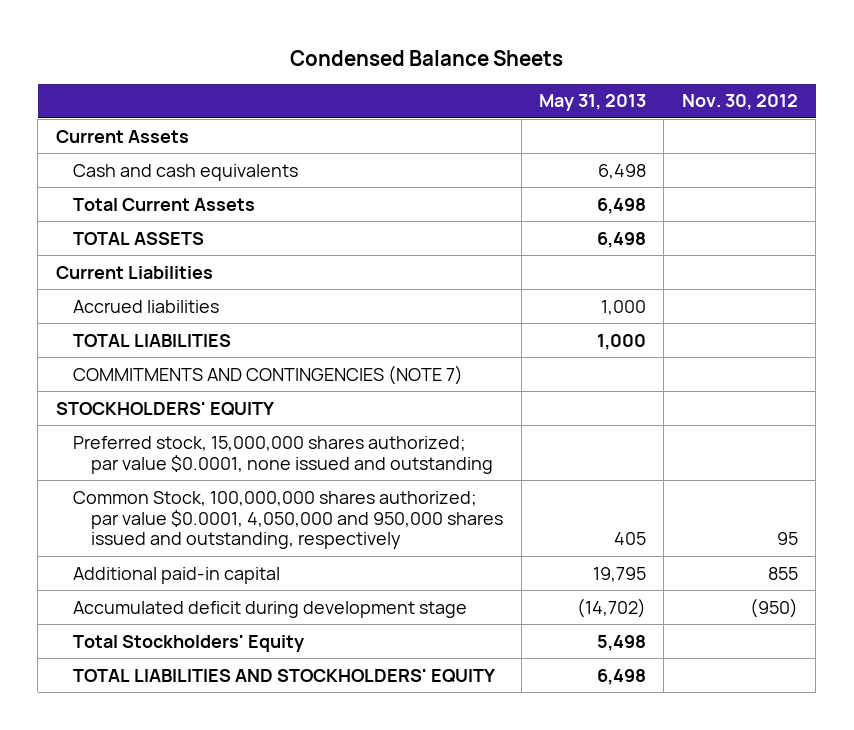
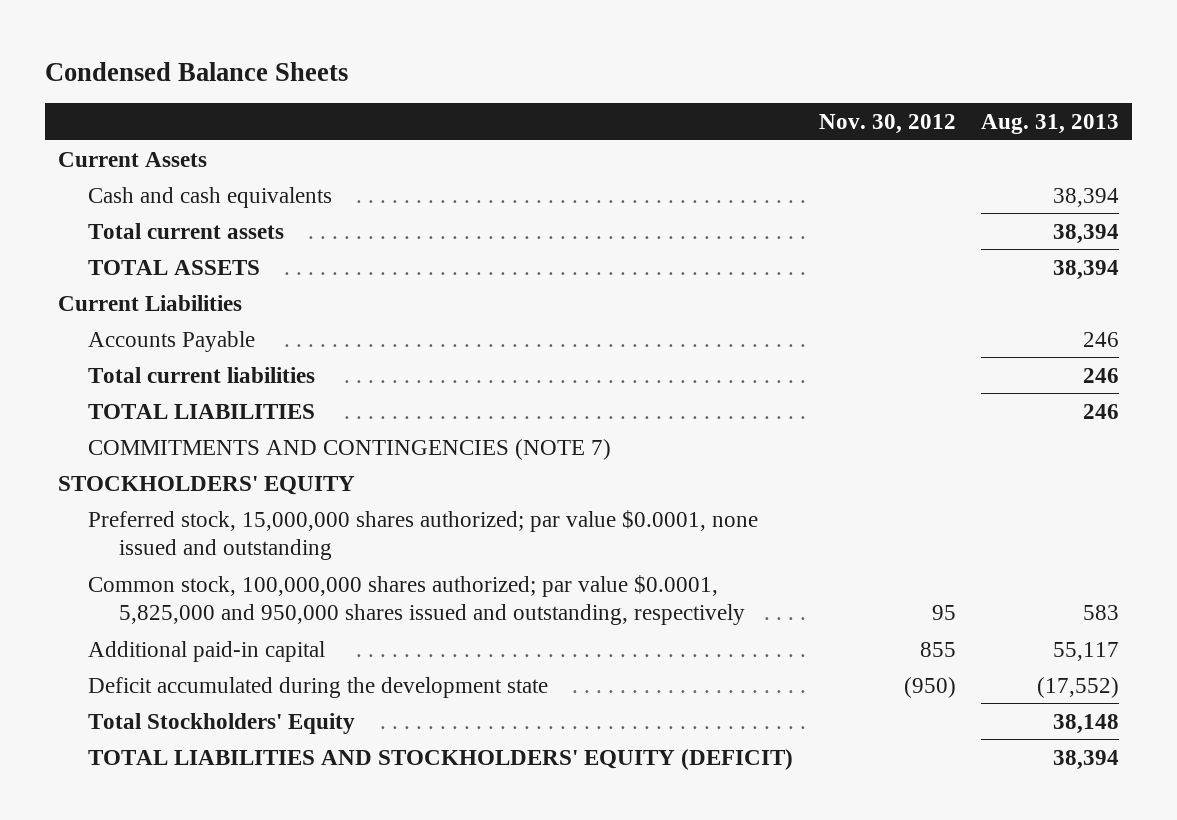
- | May 31, 2013 | Nov. 30, 2012
+ | Nov. 30, 2012 | Aug. 31, 2013
- Total Current Assets | 6,498 |
+ Total current assets | | 38,394
- Accrued liabilities | 1,000 |
+ Accounts Payable | | 246
+ Total current liabilities | | 246
- Common Stock, 100,000,000 shares authorized; par value $0.0001, 4,050,000 and 950,000 shares issued and outstanding, respectively | 405 | 95
+ Common stock, 100,000,000 shares authorized; par value $0.0001, 5,825,000 and 950,000 shares issued and outstanding, respectively | 95 | 583
- Accumulated deficit during development stage | (14,702) | (950)
+ Deficit accumulated during the development state | (950) | (17,552)
- TOTAL LIABILITIES AND STOCKHOLDERS' EQUITY | 6,498 |
+ TOTAL LIABILITIES AND STOCKHOLDERS' EQUITY (DEFICIT) | | 38,394

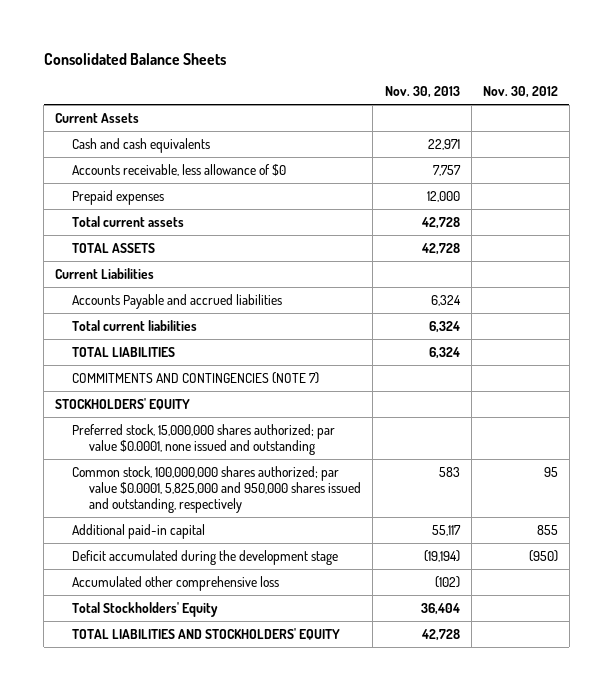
- Condensed Balance Sheets
+ Consolidated Balance Sheets
- | Nov. 30, 2012 | Aug. 31, 2013
+ | Nov. 30, 2013 | Nov. 30, 2012
+ Accounts receivable, less allowance of $0 | 7,757 |
+ Prepaid expenses | 12,000 |
- Accounts Payable | | 246
+ Accounts Payable and accrued liabilities | 6,324 |
- Deficit accumulated during the development state | (950) | (17,552)
+ Deficit accumulated during the development stage | (19,194) | (950)
+ Accumulated other comprehensive loss | (102) |
- TOTAL LIABILITIES AND STOCKHOLDERS' EQUITY (DEFICIT) | | 38,394
+ TOTAL LIABILITIES AND STOCKHOLDERS' EQUITY | 42,728 |

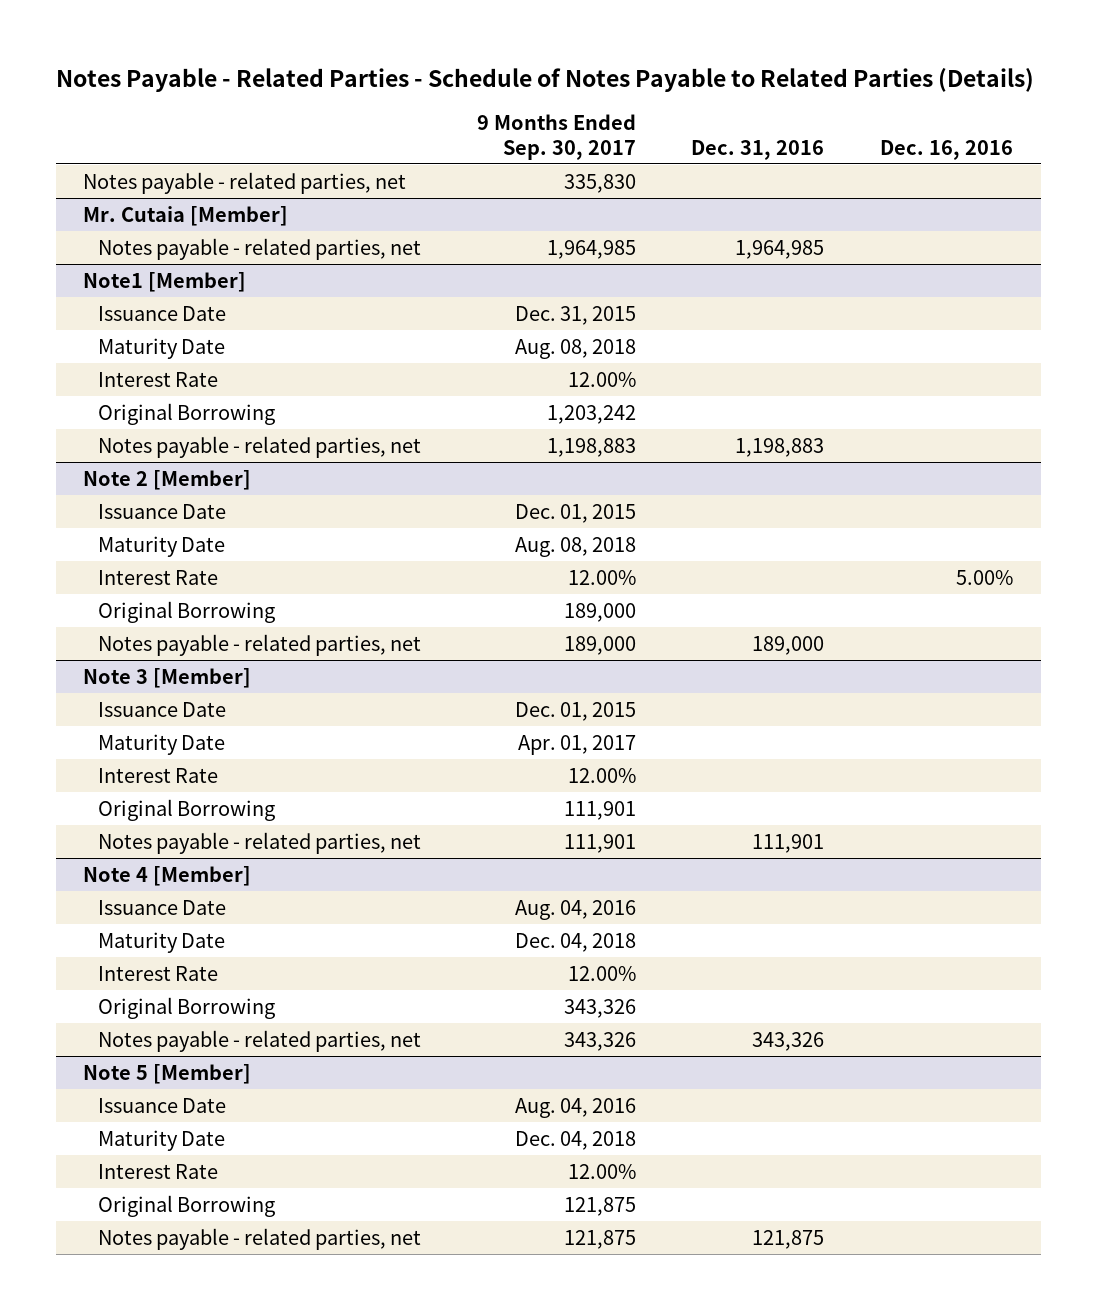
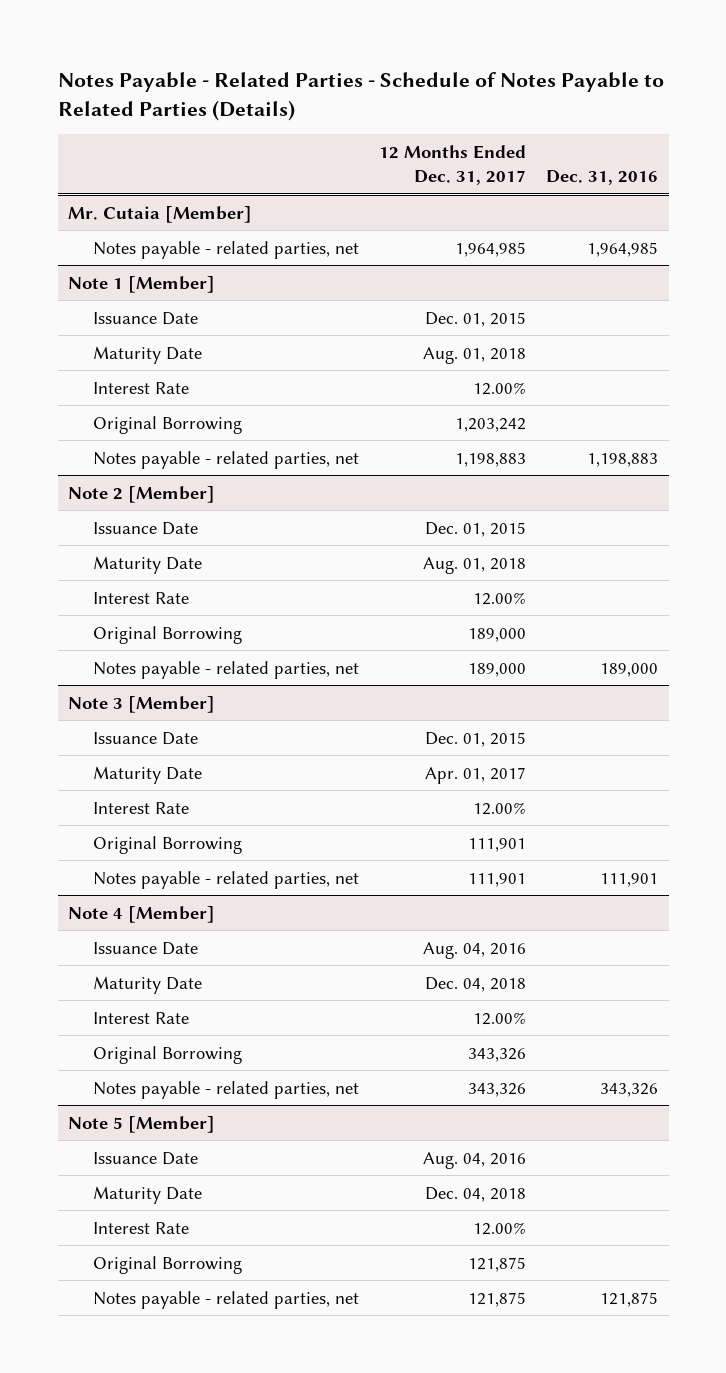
- | 9 Months Ended Sep. 30, 2017 | Dec. 31, 2016 | Dec. 16, 2016
+ | 12 Months Ended Dec. 31, 2017 | Dec. 31, 2016
- Notes payable - related parties, net | 335,830 | |
- Note1 [Member]
+ Note 1 [Member]

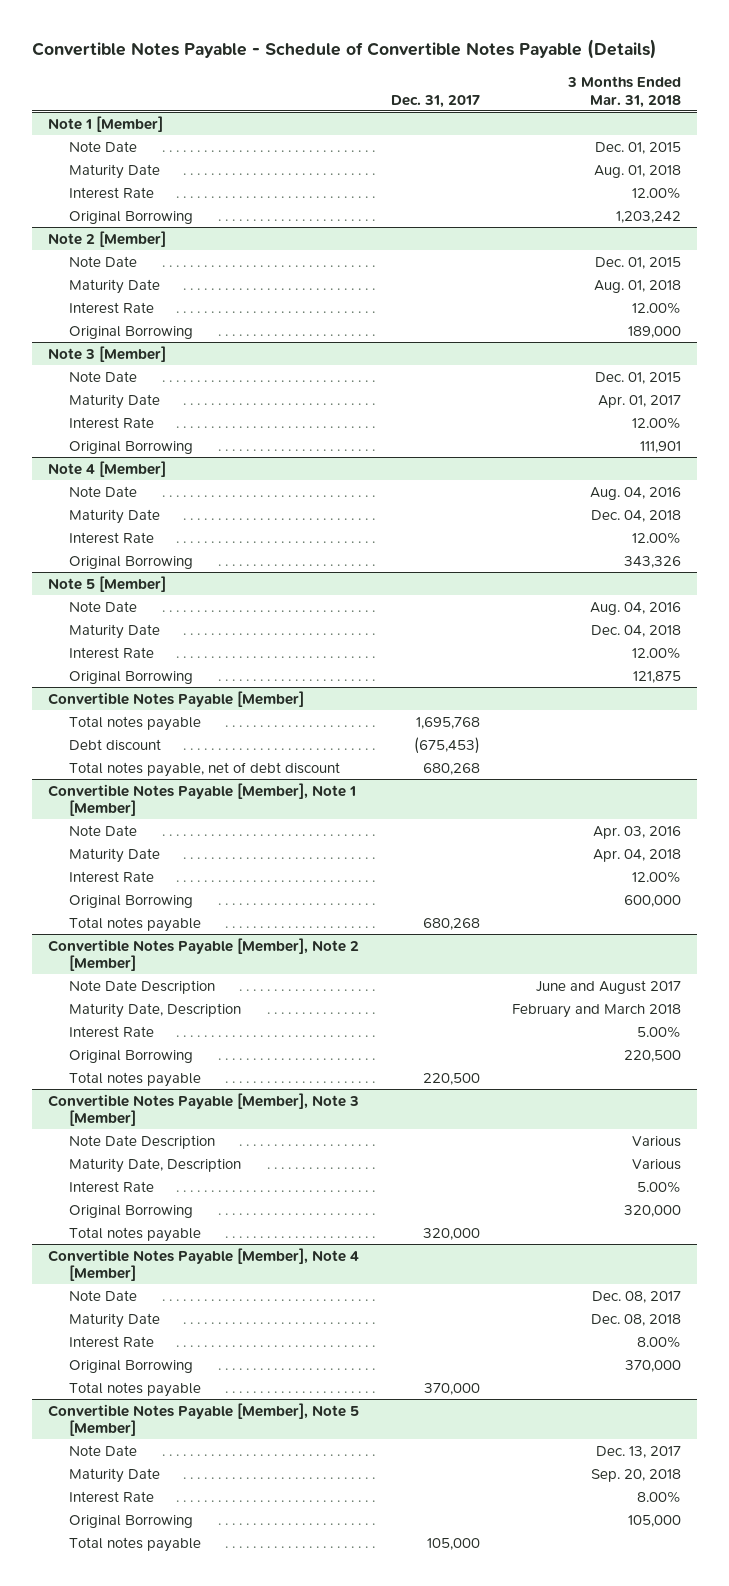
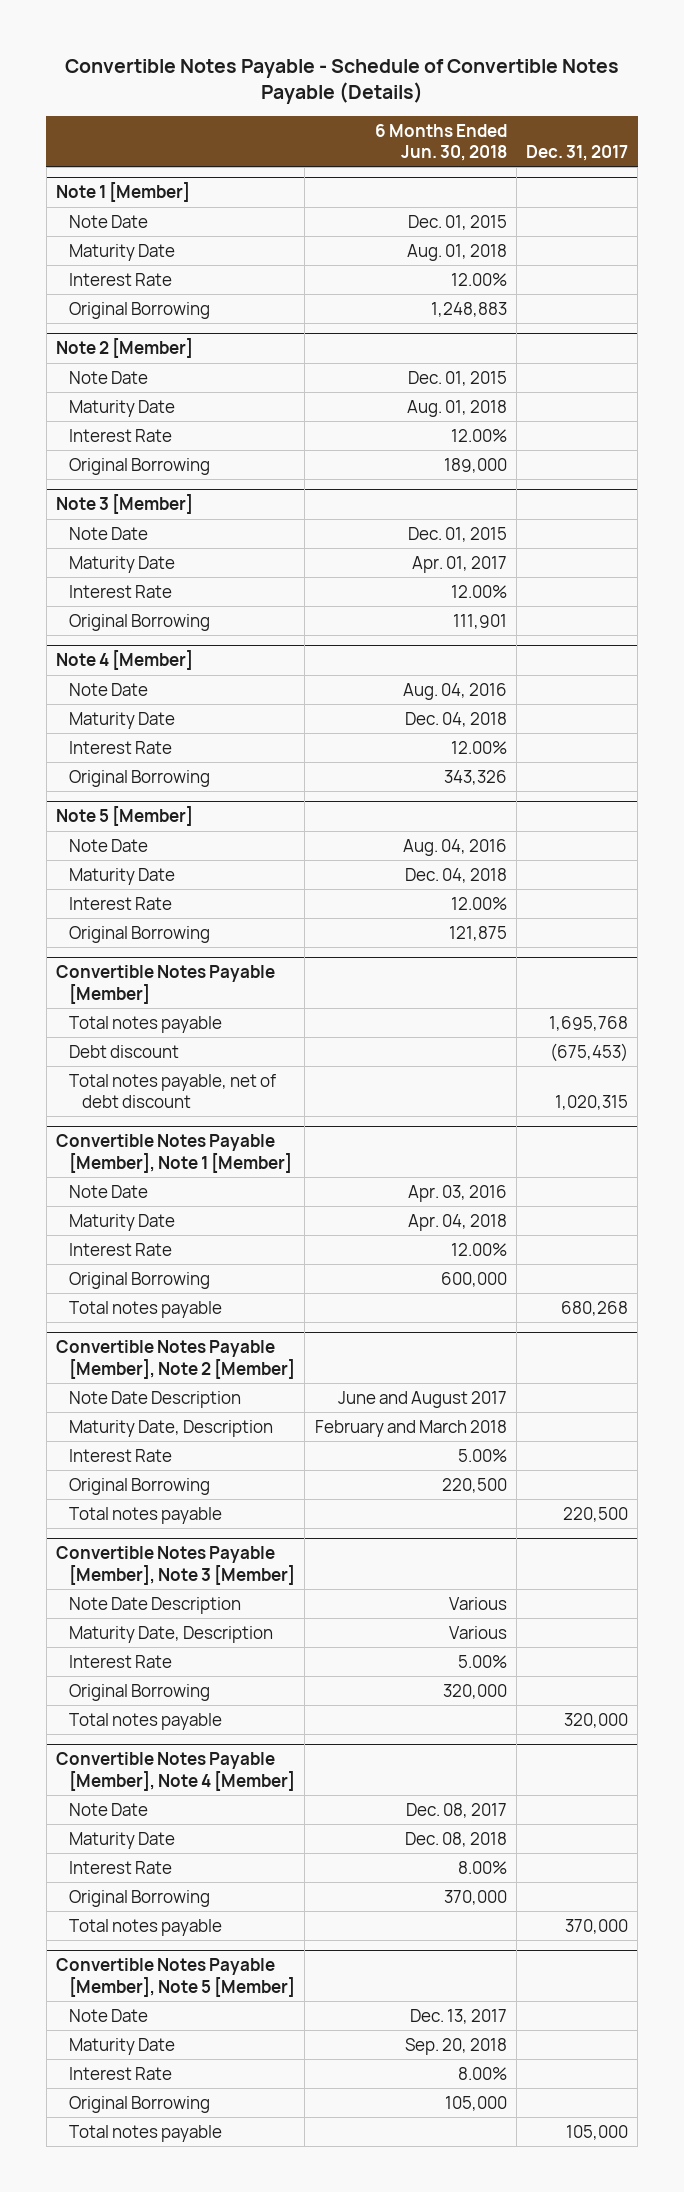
- | Dec. 31, 2017 | 3 Months Ended Mar. 31, 2018
+ | 6 Months Ended Jun. 30, 2018 | Dec. 31, 2017
@ Convertible Notes Payable [Member]
- Total notes payable, net of debt discount | 680,268 |
+ Total notes payable, net of debt discount | | 1,020,315

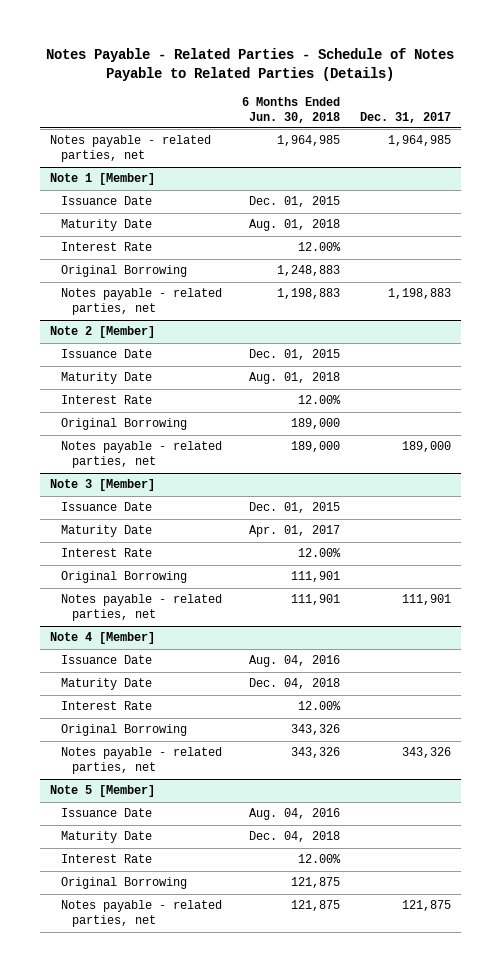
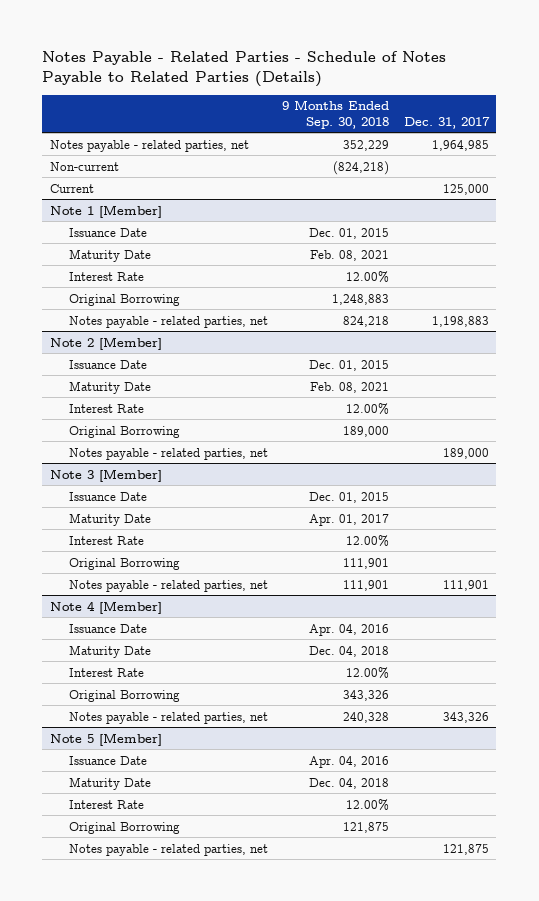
- | 6 Months Ended Jun. 30, 2018 | Dec. 31, 2017
+ | 9 Months Ended Sep. 30, 2018 | Dec. 31, 2017
+ Non-current | (824,218) |
+ Current | | 125,000

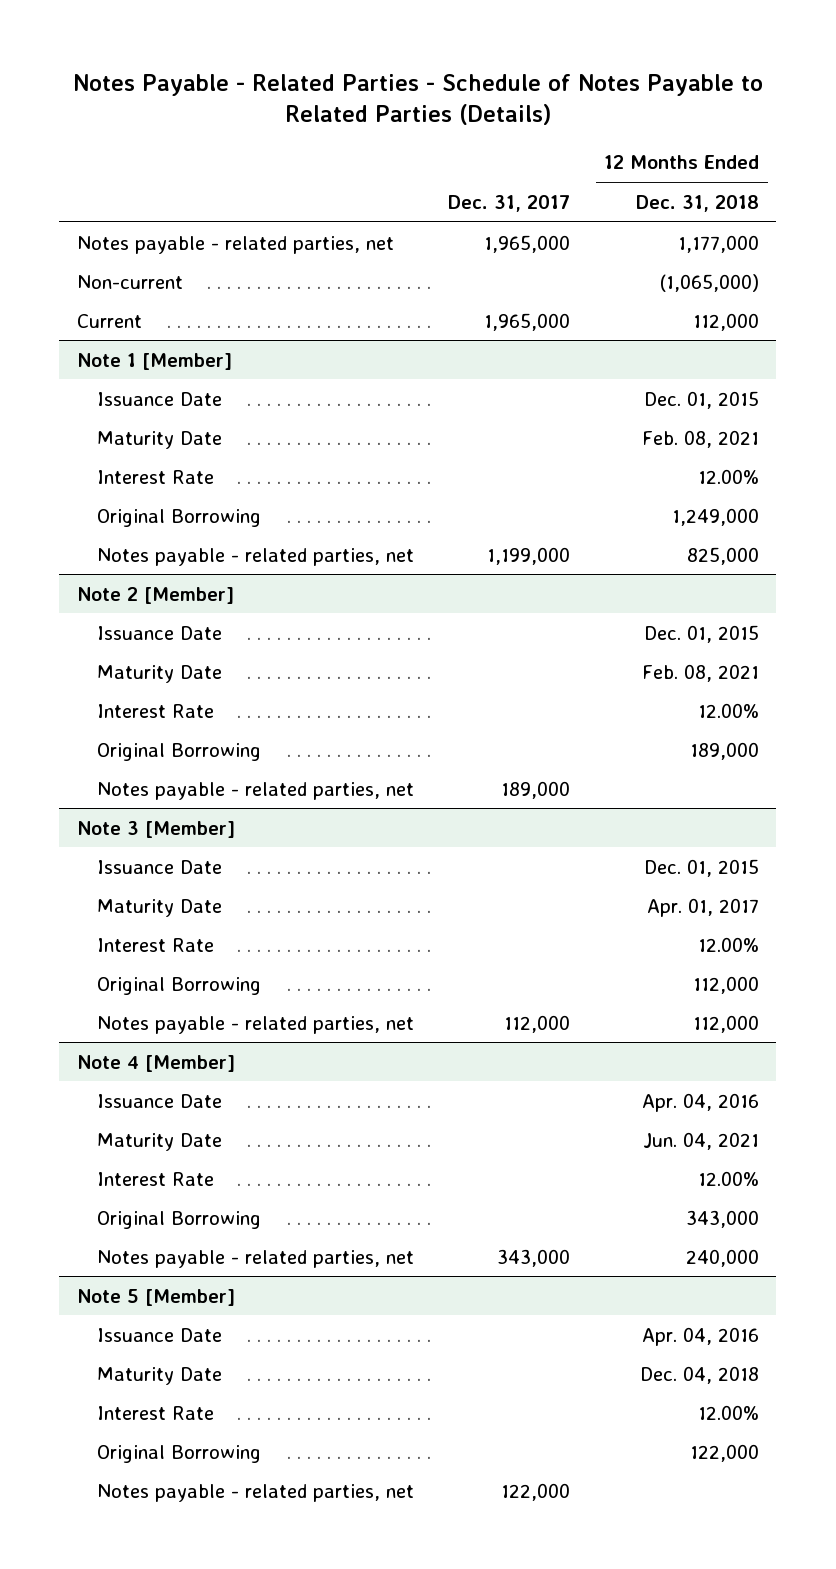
- | 9 Months Ended Sep. 30, 2018 | Dec. 31, 2017
+ | Dec. 31, 2017 | 12 Months Ended Dec. 31, 2018
- Notes payable - related parties, net | 352,229 | 1,964,985
+ Notes payable - related parties, net | 1,965,000 | 1,177,000
- Current | | 125,000
+ Current | 1,965,000 | 112,000
@ Note 1 [Member]
- Notes payable - related parties, net | 824,218 | 1,198,883
+ Notes payable - related parties, net | 1,199,000 | 825,000
@ Note 3 [Member]
- Notes payable - related parties, net | 111,901 | 111,901
+ Notes payable - related parties, net | 112,000 | 112,000
@ Note 4 [Member]
- Notes payable - related parties, net | 240,328 | 343,326
+ Notes payable - related parties, net | 343,000 | 240,000
@ Note 5 [Member]
- Notes payable - related parties, net | | 121,875
+ Notes payable - related parties, net | 122,000 |

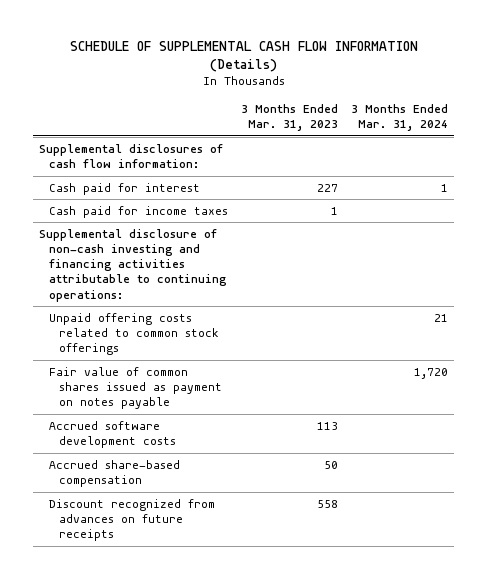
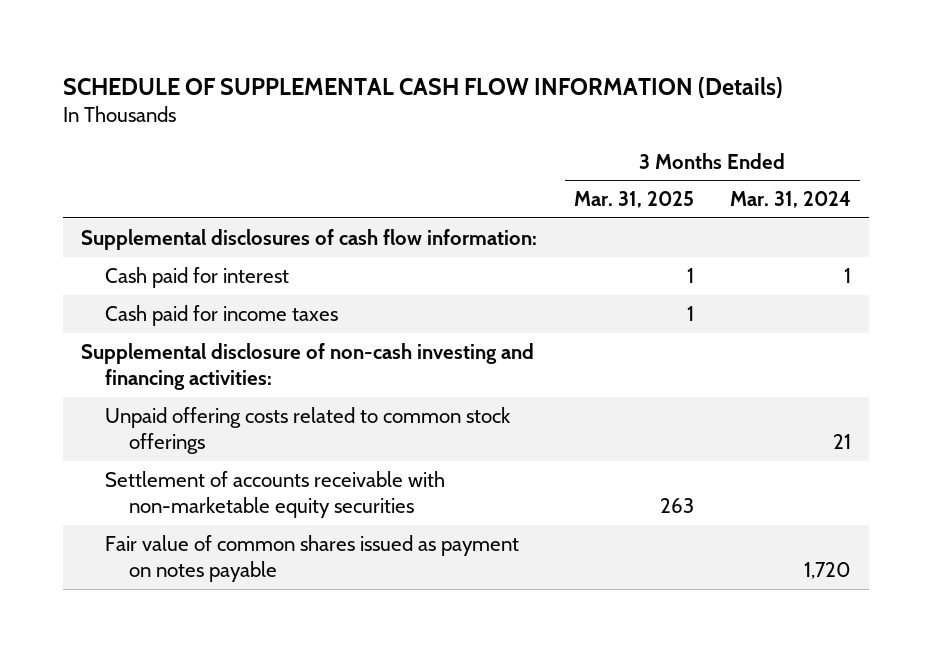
- | 3 Months Ended Mar. 31, 2023 | 3 Months Ended Mar. 31, 2024
+ | 3 Months Ended Mar. 31, 2025 | 3 Months Ended Mar. 31, 2024
- Supplemental disclosure of non-cash investing and financing activities attributable to continuing operations:
+ Supplemental disclosure of non-cash investing and financing activities:
+ Settlement of accounts receivable with non-marketable equity securities | 263 |
- Accrued software development costs | 113 |
- Accrued share-based compensation | 50 |
- Discount recognized from advances on future receipts | 558 |

